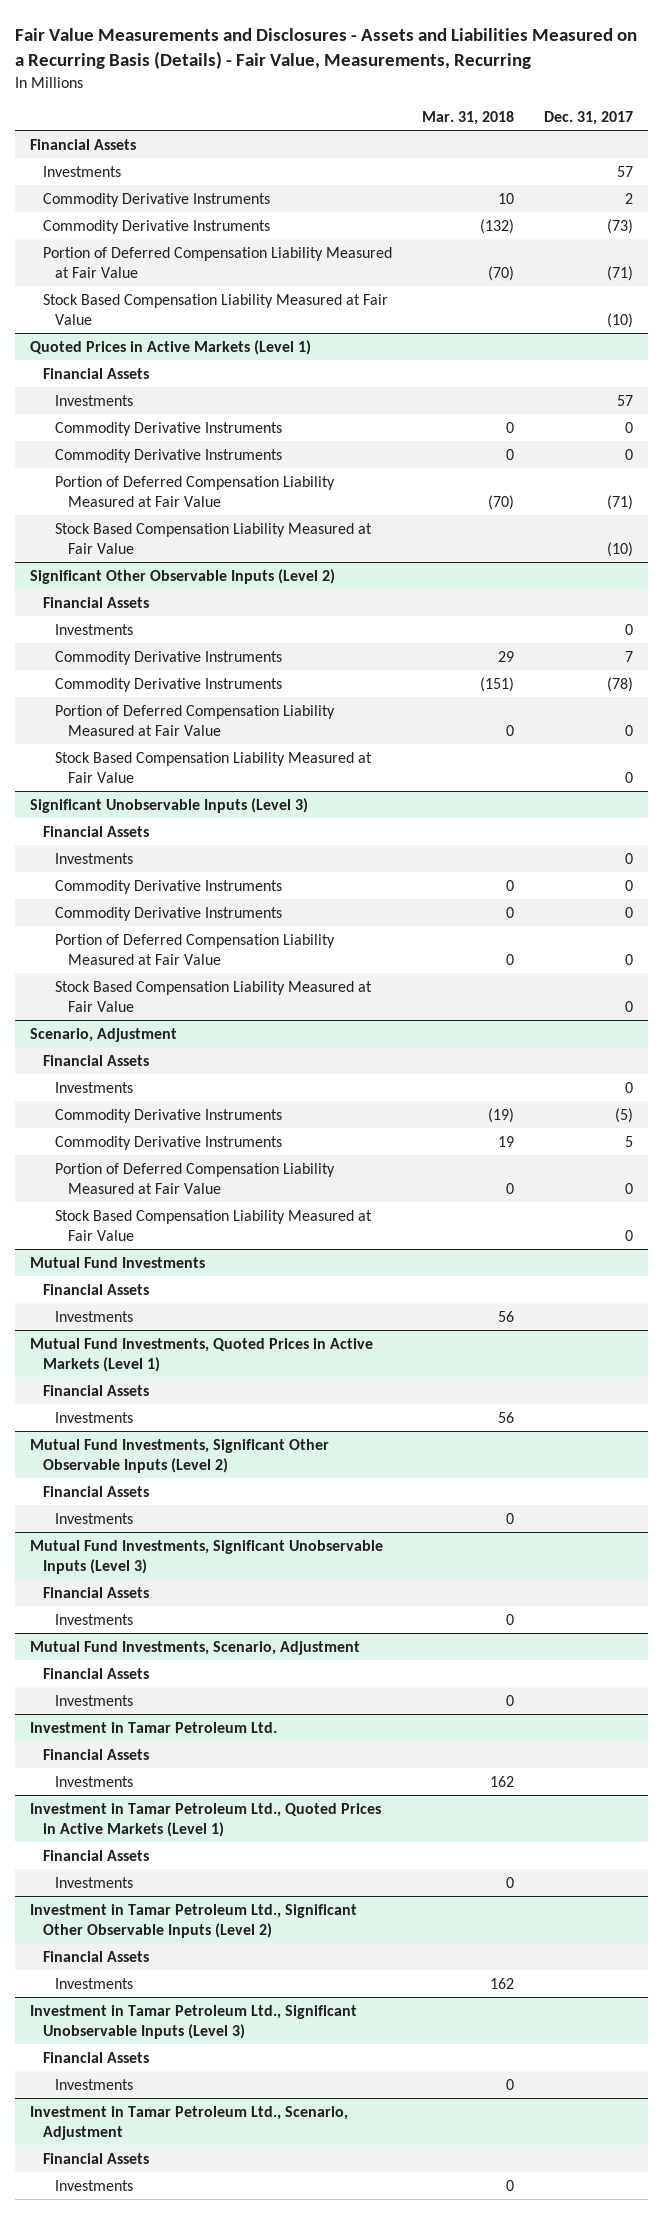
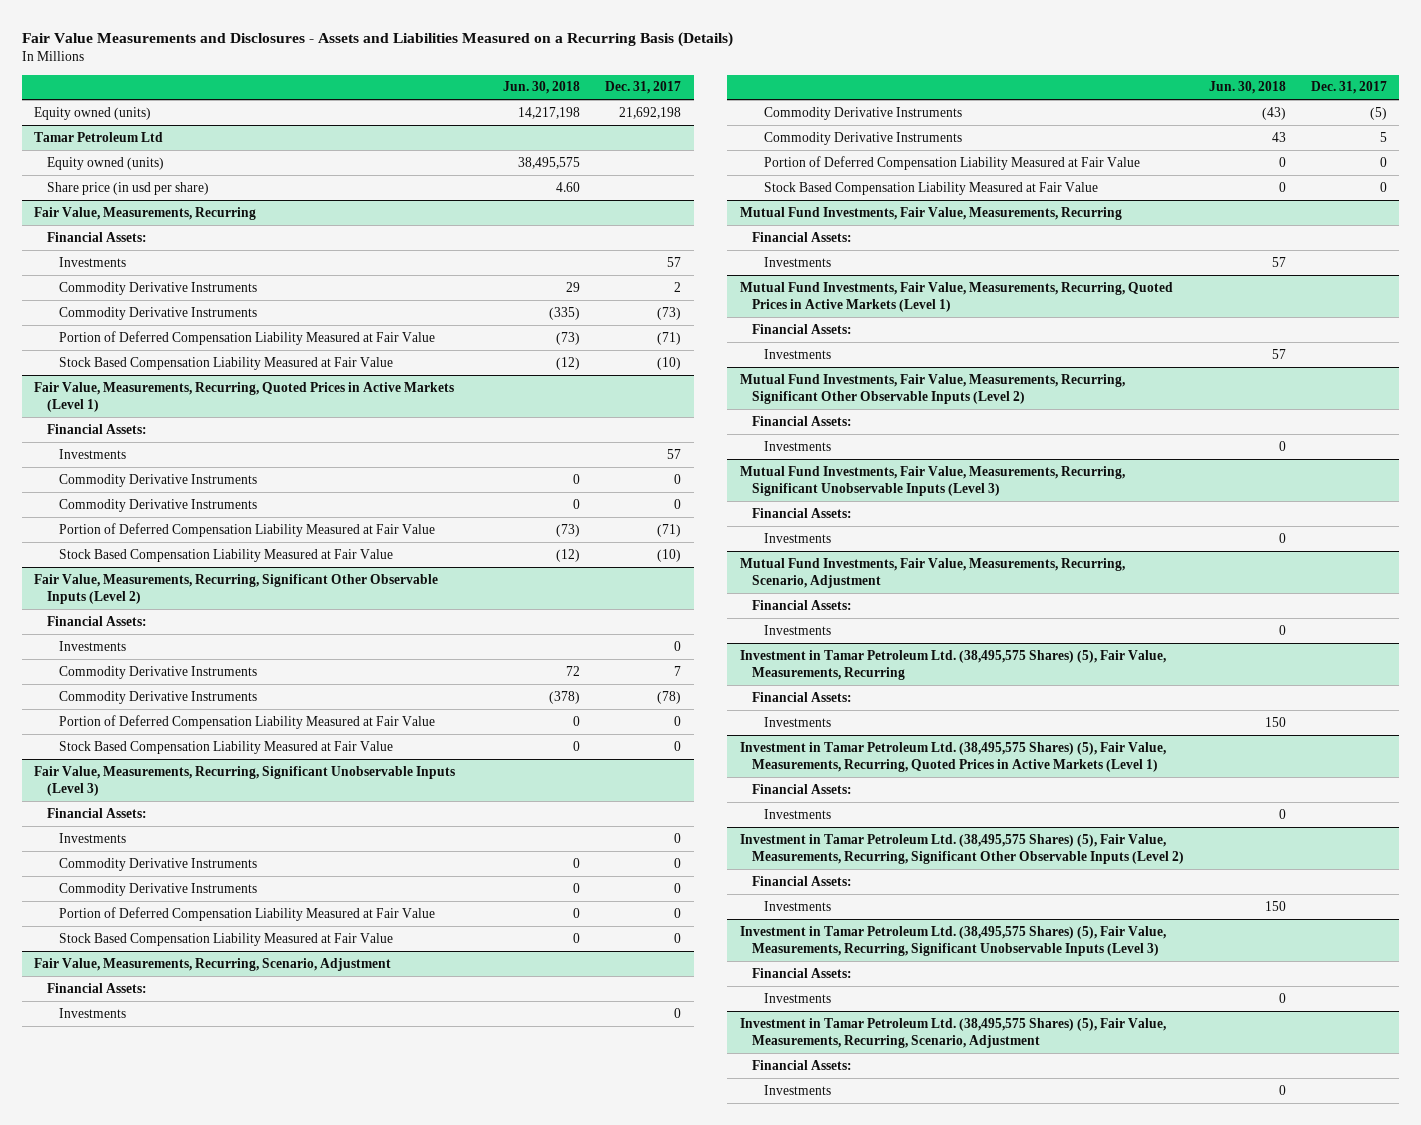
- Fair Value Measurements and Disclosures - Assets and Liabilities Measured on a Recurring Basis (Details) - Fair Value, Measurements, Recurring
+ Fair Value Measurements and Disclosures - Assets and Liabilities Measured on a Recurring Basis (Details)
- | Mar. 31, 2018 | Dec. 31, 2017
+ | Jun. 30, 2018 | Dec. 31, 2017
- Financial Assets
+ Equity owned (units) | 14,217,198 | 21,692,198
+ Tamar Petroleum Ltd
+ Equity owned (units) | 38,495,575 |
+ Share price (in usd per share) | 4.60 |
+ Fair Value, Measurements, Recurring
+ Financial Assets:
- Quoted Prices in Active Markets (Level 1)
- Financial Assets
+ Fair Value, Measurements, Recurring, Quoted Prices in Active Markets (Level 1)
+ Financial Assets:
- Significant Other Observable Inputs (Level 2)
- Financial Assets
+ Fair Value, Measurements, Recurring, Significant Other Observable Inputs (Level 2)
+ Financial Assets:
- Significant Unobservable Inputs (Level 3)
- Financial Assets
+ Fair Value, Measurements, Recurring, Significant Unobservable Inputs (Level 3)
+ Financial Assets:
- Scenario, Adjustment
- Financial Assets
+ Fair Value, Measurements, Recurring, Scenario, Adjustment
+ Financial Assets:
- Mutual Fund Investments
- Financial Assets
+ Mutual Fund Investments, Fair Value, Measurements, Recurring
+ Financial Assets:
- Mutual Fund Investments, Quoted Prices in Active Markets (Level 1)
- Financial Assets
+ Mutual Fund Investments, Fair Value, Measurements, Recurring, Quoted Prices in Active Markets (Level 1)
+ Financial Assets:
- Mutual Fund Investments, Significant Other Observable Inputs (Level 2)
- Financial Assets
+ Mutual Fund Investments, Fair Value, Measurements, Recurring, Significant Other Observable Inputs (Level 2)
+ Financial Assets:
- Mutual Fund Investments, Significant Unobservable Inputs (Level 3)
- Financial Assets
+ Mutual Fund Investments, Fair Value, Measurements, Recurring, Significant Unobservable Inputs (Level 3)
+ Financial Assets:
- Mutual Fund Investments, Scenario, Adjustment
- Financial Assets
+ Mutual Fund Investments, Fair Value, Measurements, Recurring, Scenario, Adjustment
+ Financial Assets:
- Investment in Tamar Petroleum Ltd.
- Financial Assets
+ Investment in Tamar Petroleum Ltd. (38,495,575 Shares) (5), Fair Value, Measurements, Recurring
+ Financial Assets:
- Investment in Tamar Petroleum Ltd., Quoted Prices in Active Markets (Level 1)
- Financial Assets
+ Investment in Tamar Petroleum Ltd. (38,495,575 Shares) (5), Fair Value, Measurements, Recurring, Quoted Prices in Active Markets (Level 1)
+ Financial Assets:
- Investment in Tamar Petroleum Ltd., Significant Other Observable Inputs (Level 2)
- Financial Assets
+ Investment in Tamar Petroleum Ltd. (38,495,575 Shares) (5), Fair Value, Measurements, Recurring, Significant Other Observable Inputs (Level 2)
+ Financial Assets:
- Investment in Tamar Petroleum Ltd., Significant Unobservable Inputs (Level 3)
- Financial Assets
+ Investment in Tamar Petroleum Ltd. (38,495,575 Shares) (5), Fair Value, Measurements, Recurring, Significant Unobservable Inputs (Level 3)
+ Financial Assets:
- Investment in Tamar Petroleum Ltd., Scenario, Adjustment
- Financial Assets
+ Investment in Tamar Petroleum Ltd. (38,495,575 Shares) (5), Fair Value, Measurements, Recurring, Scenario, Adjustment
+ Financial Assets:

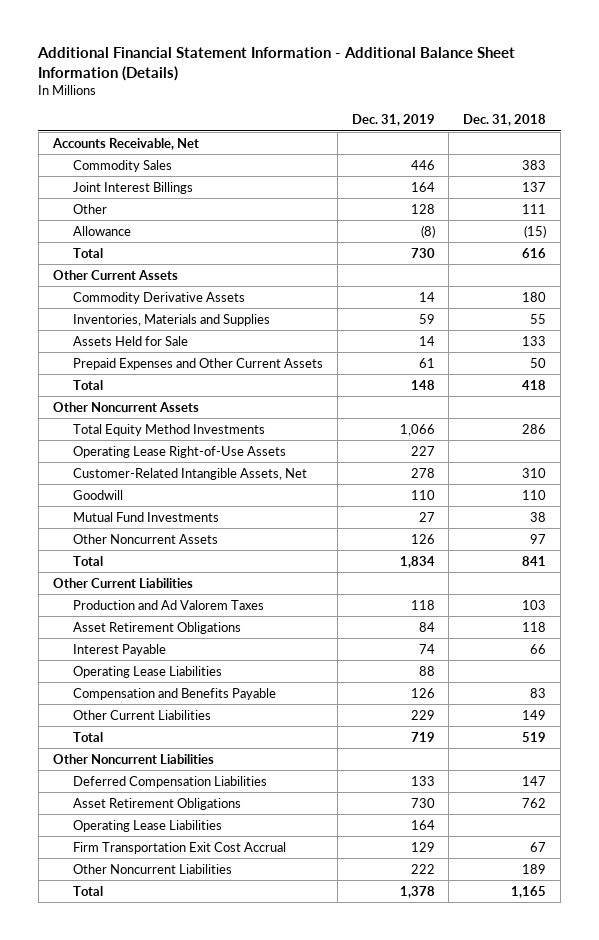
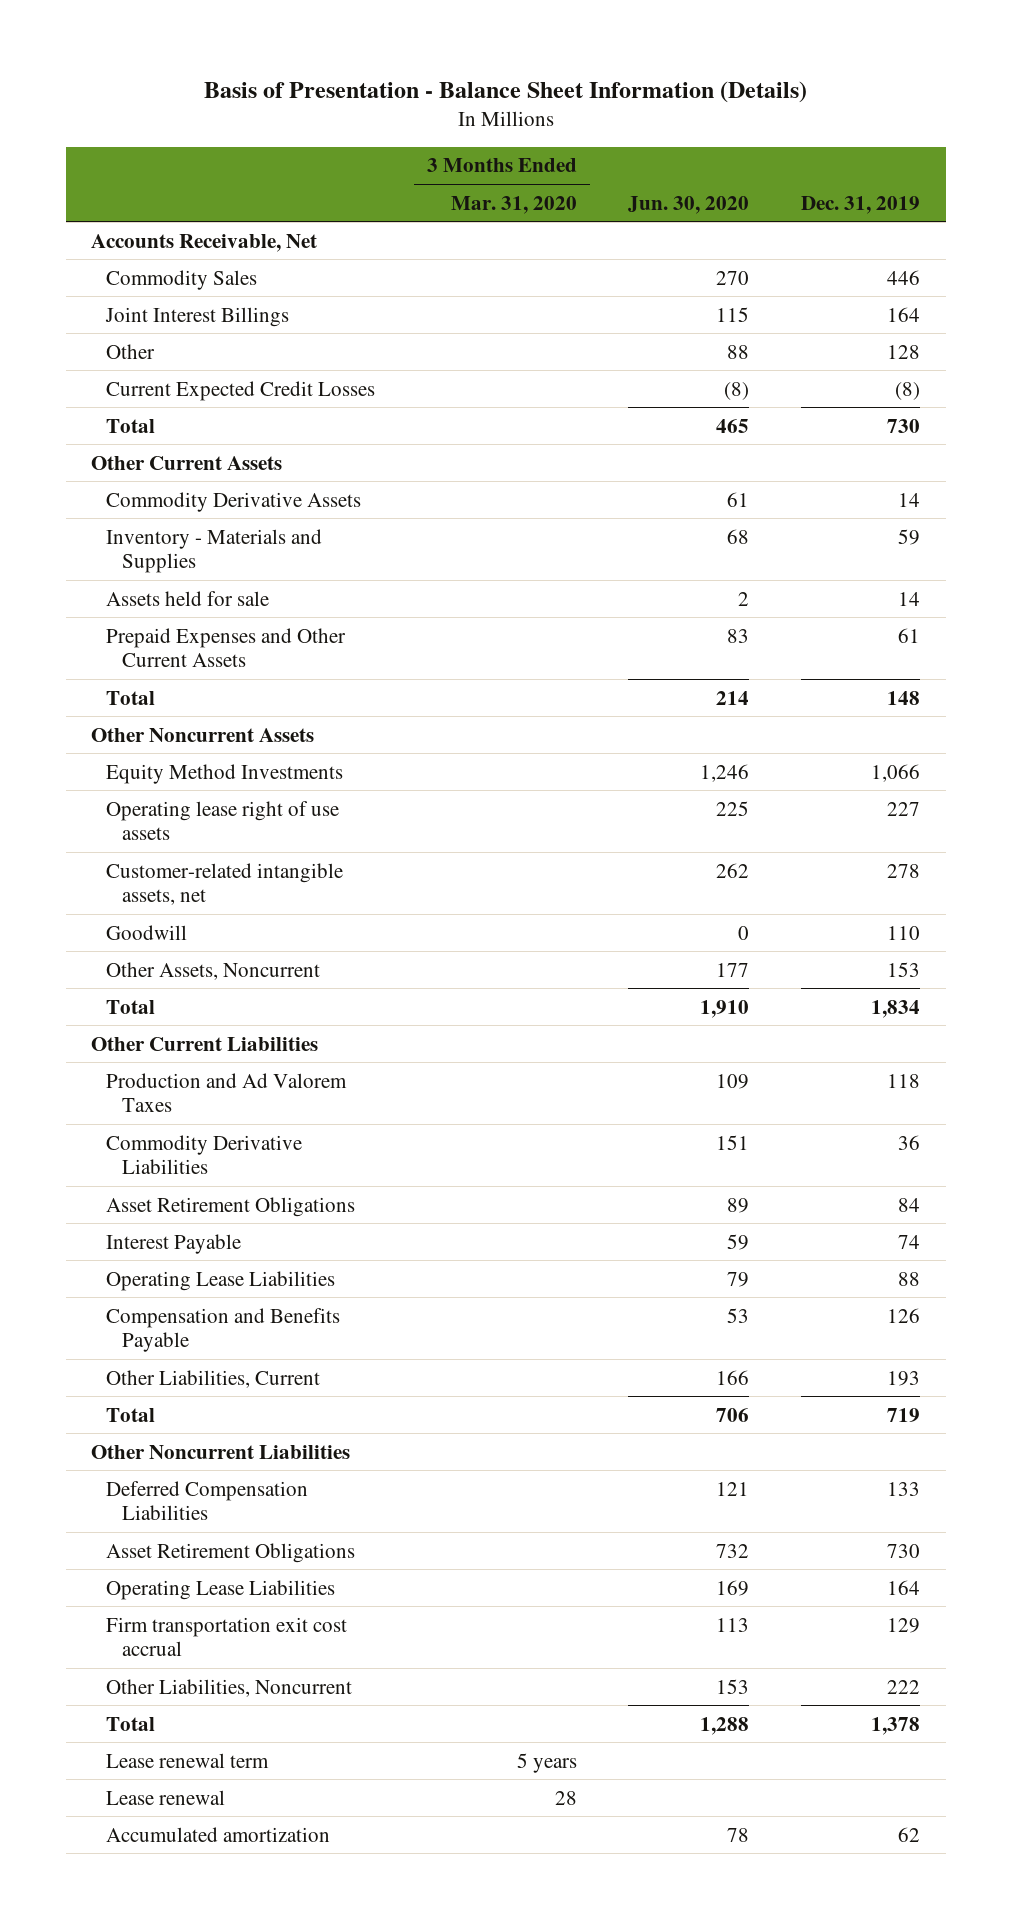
- Additional Financial Statement Information - Additional Balance Sheet Information (Details)
+ Basis of Presentation - Balance Sheet Information (Details)
- | Dec. 31, 2019 | Dec. 31, 2018
+ | 3 Months Ended Mar. 31, 2020 | Jun. 30, 2020 | Dec. 31, 2019
- Allowance | (8) | (15)
+ Current Expected Credit Losses | | (8) | (8)
- Inventories, Materials and Supplies | 59 | 55
- Assets Held for Sale | 14 | 133
+ Inventory - Materials and Supplies | | 68 | 59
+ Assets held for sale | | 2 | 14
- Total Equity Method Investments | 1,066 | 286
- Operating Lease Right-of-Use Assets | 227 |
- Customer-Related Intangible Assets, Net | 278 | 310
+ Equity Method Investments | | 1,246 | 1,066
+ Operating lease right of use assets | | 225 | 227
+ Customer-related intangible assets, net | | 262 | 278
- Mutual Fund Investments | 27 | 38
- Other Noncurrent Assets | 126 | 97
+ Other Assets, Noncurrent | | 177 | 153
+ Commodity Derivative Liabilities | | 151 | 36
- Other Current Liabilities | 229 | 149
+ Other Liabilities, Current | | 166 | 193
- Firm Transportation Exit Cost Accrual | 129 | 67
- Other Noncurrent Liabilities | 222 | 189
+ Firm transportation exit cost accrual | | 113 | 129
+ Other Liabilities, Noncurrent | | 153 | 222
+ Lease renewal term | 5 years | |
+ Lease renewal | 28 | |
+ Accumulated amortization | | 78 | 62

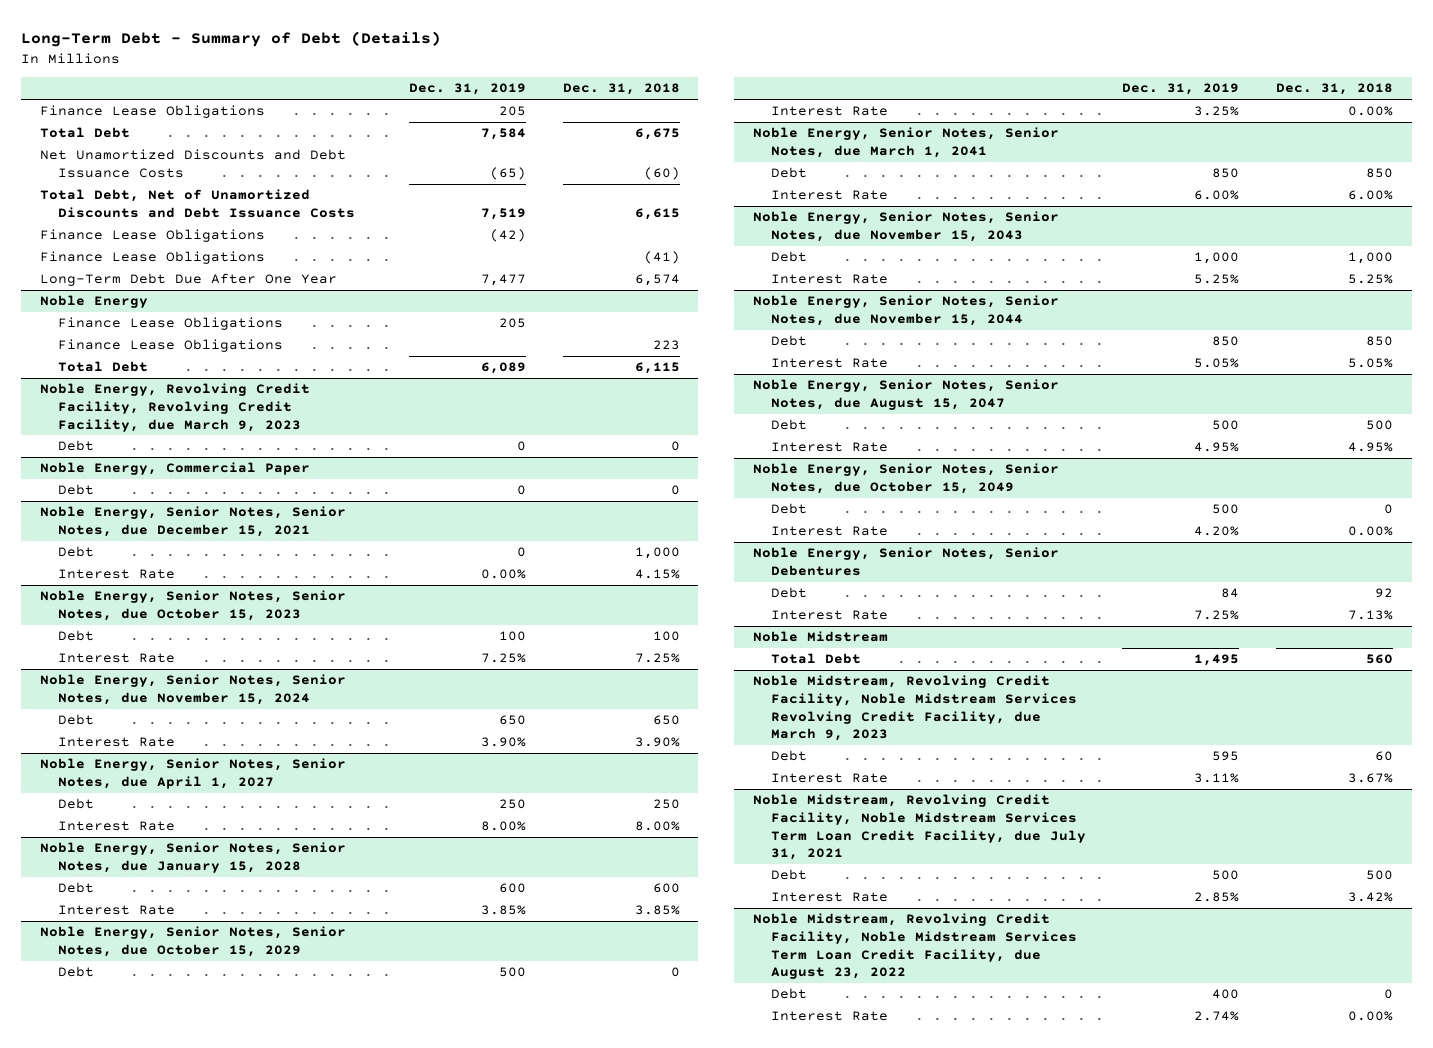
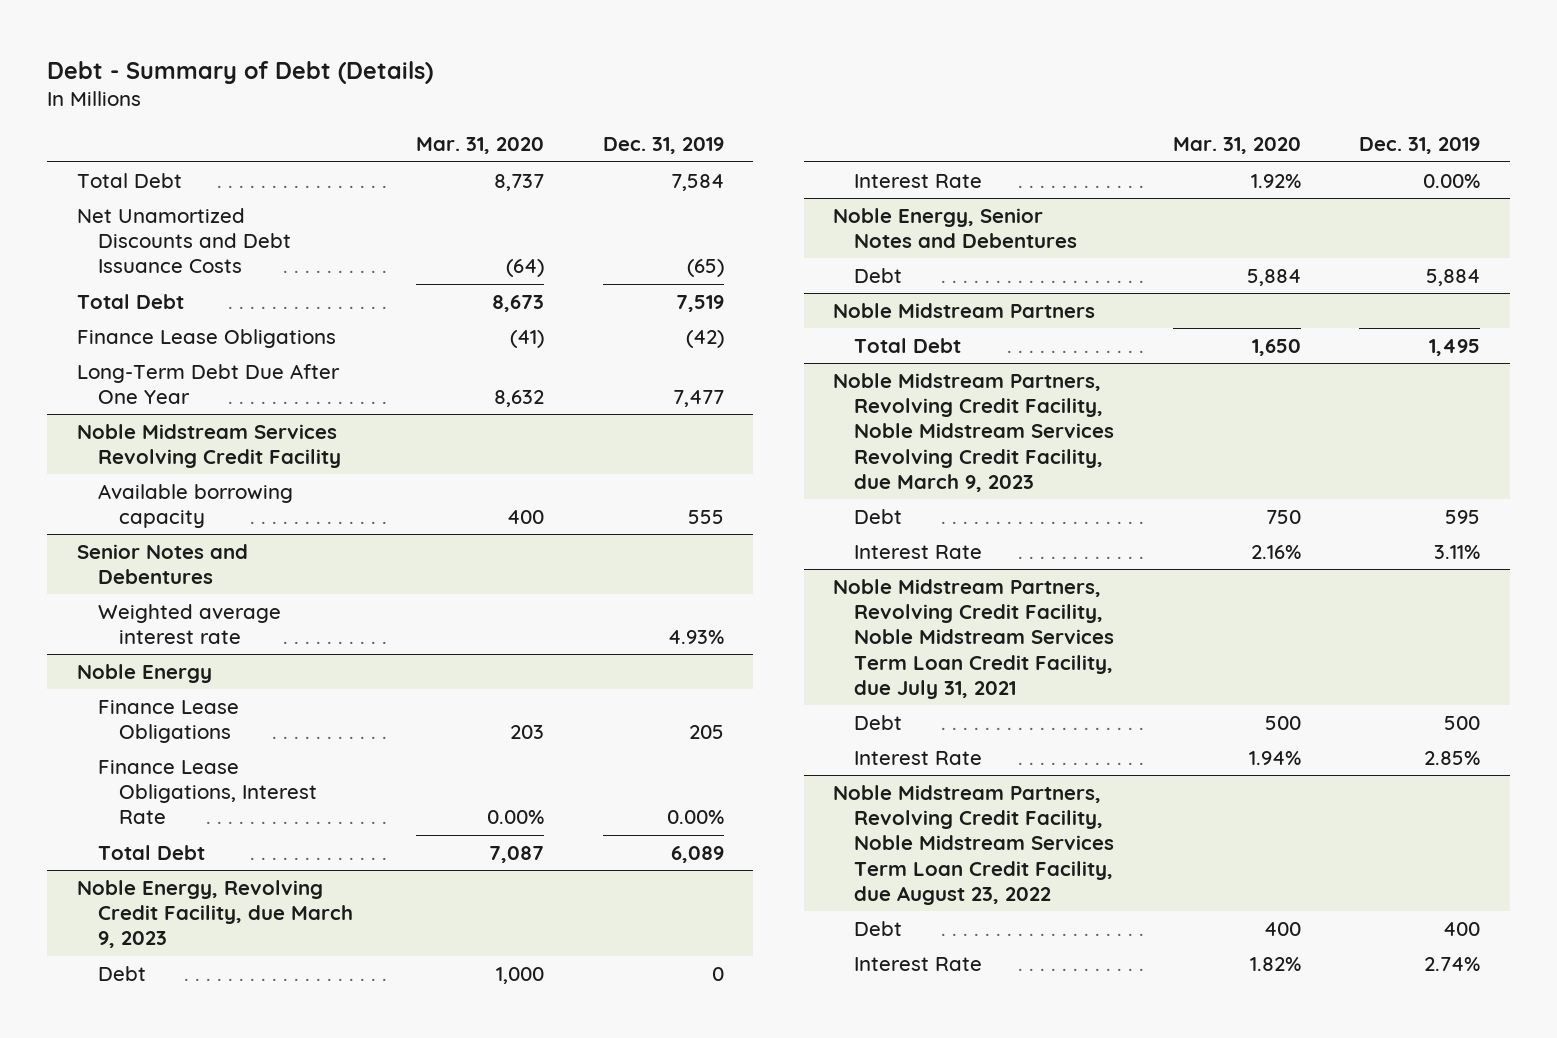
- Long-Term Debt - Summary of Debt (Details)
+ Debt - Summary of Debt (Details)
- | Dec. 31, 2019 | Dec. 31, 2018
+ | Mar. 31, 2020 | Dec. 31, 2019
- Finance Lease Obligations | 205 |
- Total Debt, Net of Unamortized Discounts and Debt Issuance Costs | 7,519 | 6,615
+ Total Debt | 8,673 | 7,519
- Finance Lease Obligations | | (41)
+ Noble Midstream Services Revolving Credit Facility
+ Available borrowing capacity | 400 | 555
+ Senior Notes and Debentures
+ Weighted average interest rate | | 4.93%
@ Noble Energy
- Finance Lease Obligations | | 223
+ Finance Lease Obligations, Interest Rate | 0.00% | 0.00%
- Noble Energy, Revolving Credit Facility, Revolving Credit Facility, due March 9, 2023
- Debt | 0 | 0
- Noble Energy, Commercial Paper
- Debt | 0 | 0
- Noble Energy, Senior Notes, Senior Notes, due December 15, 2021
+ Noble Energy, Revolving Credit Facility, due March 9, 2023
- Noble Energy, Senior Notes, Senior Notes, due October 15, 2023
- Debt | 100 | 100
- Interest Rate | 7.25% | 7.25%
- Noble Energy, Senior Notes, Senior Notes, due November 15, 2024
- Debt | 650 | 650
- Interest Rate | 3.90% | 3.90%
- Noble Energy, Senior Notes, Senior Notes, due April 1, 2027
- Debt | 250 | 250
- Interest Rate | 8.00% | 8.00%
- Noble Energy, Senior Notes, Senior Notes, due January 15, 2028
- Debt | 600 | 600
- Interest Rate | 3.85% | 3.85%
- Noble Energy, Senior Notes, Senior Notes, due October 15, 2029
- Debt | 500 | 0
- Interest Rate | 3.25% | 0.00%
- Noble Energy, Senior Notes, Senior Notes, due March 1, 2041
- Debt | 850 | 850
- Interest Rate | 6.00% | 6.00%
- Noble Energy, Senior Notes, Senior Notes, due November 15, 2043
- Debt | 1,000 | 1,000
- Interest Rate | 5.25% | 5.25%
- Noble Energy, Senior Notes, Senior Notes, due November 15, 2044
- Debt | 850 | 850
- Interest Rate | 5.05% | 5.05%
- Noble Energy, Senior Notes, Senior Notes, due August 15, 2047
- Debt | 500 | 500
- Interest Rate | 4.95% | 4.95%
- Noble Energy, Senior Notes, Senior Notes, due October 15, 2049
- Debt | 500 | 0
- Interest Rate | 4.20% | 0.00%
- Noble Energy, Senior Notes, Senior Debentures
- Debt | 84 | 92
- Interest Rate | 7.25% | 7.13%
- Noble Midstream
+ Noble Energy, Senior Notes and Debentures
+ Debt | 5,884 | 5,884
+ Noble Midstream Partners
- Noble Midstream, Revolving Credit Facility, Noble Midstream Services Revolving Credit Facility, due March 9, 2023
+ Noble Midstream Partners, Revolving Credit Facility, Noble Midstream Services Revolving Credit Facility, due March 9, 2023
- Noble Midstream, Revolving Credit Facility, Noble Midstream Services Term Loan Credit Facility, due July 31, 2021
+ Noble Midstream Partners, Revolving Credit Facility, Noble Midstream Services Term Loan Credit Facility, due July 31, 2021
- Noble Midstream, Revolving Credit Facility, Noble Midstream Services Term Loan Credit Facility, due August 23, 2022
+ Noble Midstream Partners, Revolving Credit Facility, Noble Midstream Services Term Loan Credit Facility, due August 23, 2022

